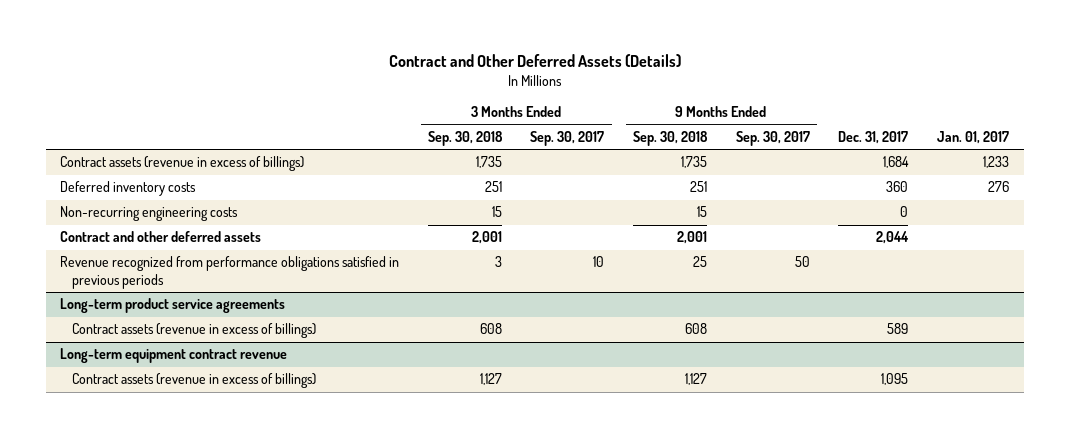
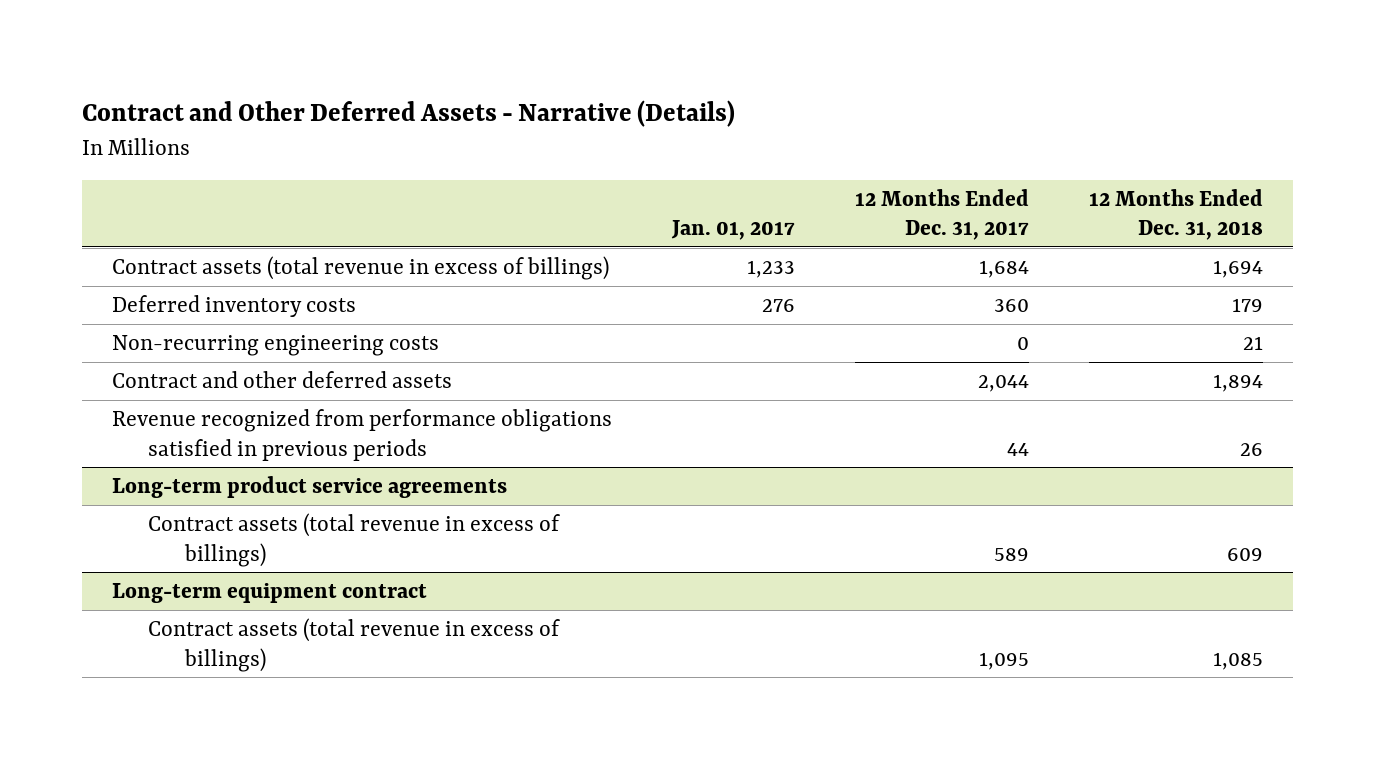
- Contract and Other Deferred Assets (Details)
+ Contract and Other Deferred Assets - Narrative (Details)
- | 3 Months Ended Sep. 30, 2018 | 3 Months Ended Sep. 30, 2017 | 9 Months Ended Sep. 30, 2018 | 9 Months Ended Sep. 30, 2017 | Dec. 31, 2017 | Jan. 01, 2017
+ | Jan. 01, 2017 | 12 Months Ended Dec. 31, 2017 | 12 Months Ended Dec. 31, 2018
- Contract assets (revenue in excess of billings) | 1,735 | | 1,735 | | 1,684 | 1,233
+ Contract assets (total revenue in excess of billings) | 1,233 | 1,684 | 1,694
@ Long-term product service agreements
- Contract assets (revenue in excess of billings) | 608 | | 608 | | 589 |
- Long-term equipment contract revenue
- Contract assets (revenue in excess of billings) | 1,127 | | 1,127 | | 1,095 |
@ Long-term product service agreements
+ Contract assets (total revenue in excess of billings) | | 589 | 609
+ Long-term equipment contract
+ Contract assets (total revenue in excess of billings) | | 1,095 | 1,085

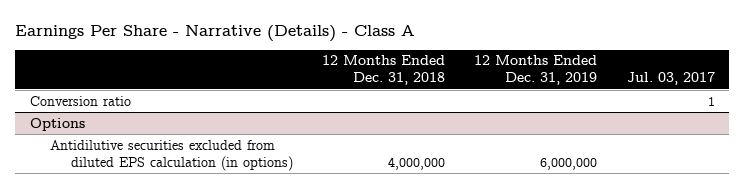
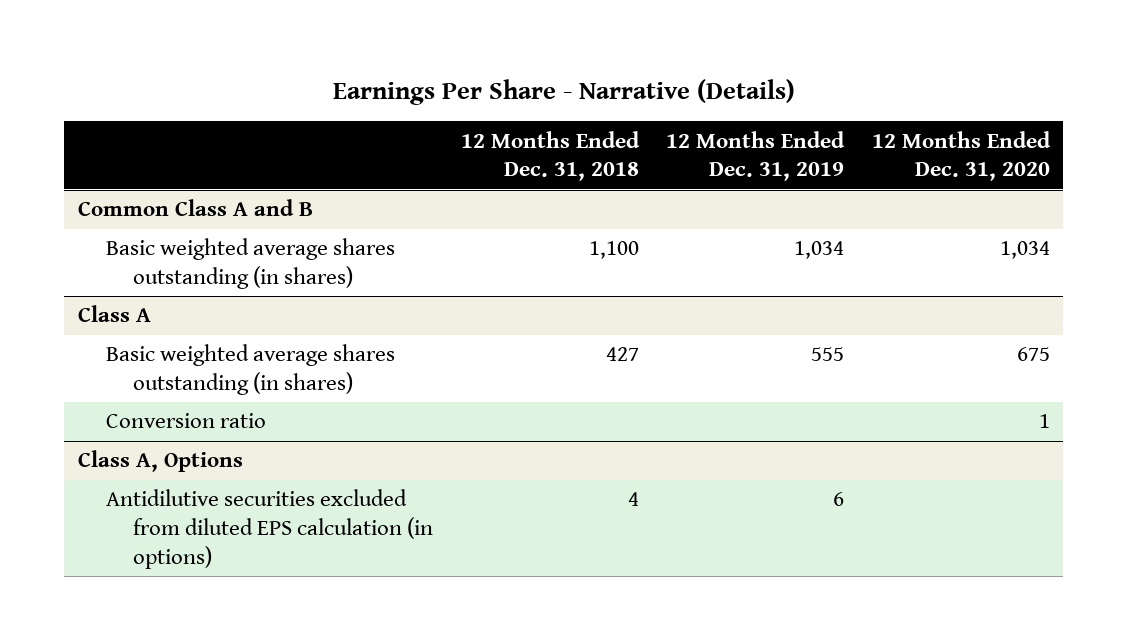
- Earnings Per Share - Narrative (Details) - Class A
+ Earnings Per Share - Narrative (Details)
- | 12 Months Ended Dec. 31, 2018 | 12 Months Ended Dec. 31, 2019 | Jul. 03, 2017
+ | 12 Months Ended Dec. 31, 2018 | 12 Months Ended Dec. 31, 2019 | 12 Months Ended Dec. 31, 2020
- Conversion ratio | | | 1
- Options
- Antidilutive securities excluded from diluted EPS calculation (in options) | 4,000,000 | 6,000,000 |
+ Common Class A and B
+ Basic weighted average shares outstanding (in shares) | 1,100 | 1,034 | 1,034
+ Class A
+ Basic weighted average shares outstanding (in shares) | 427 | 555 | 675
+ Conversion ratio | | | 1
+ Class A, Options
+ Antidilutive securities excluded from diluted EPS calculation (in options) | 4 | 6 |

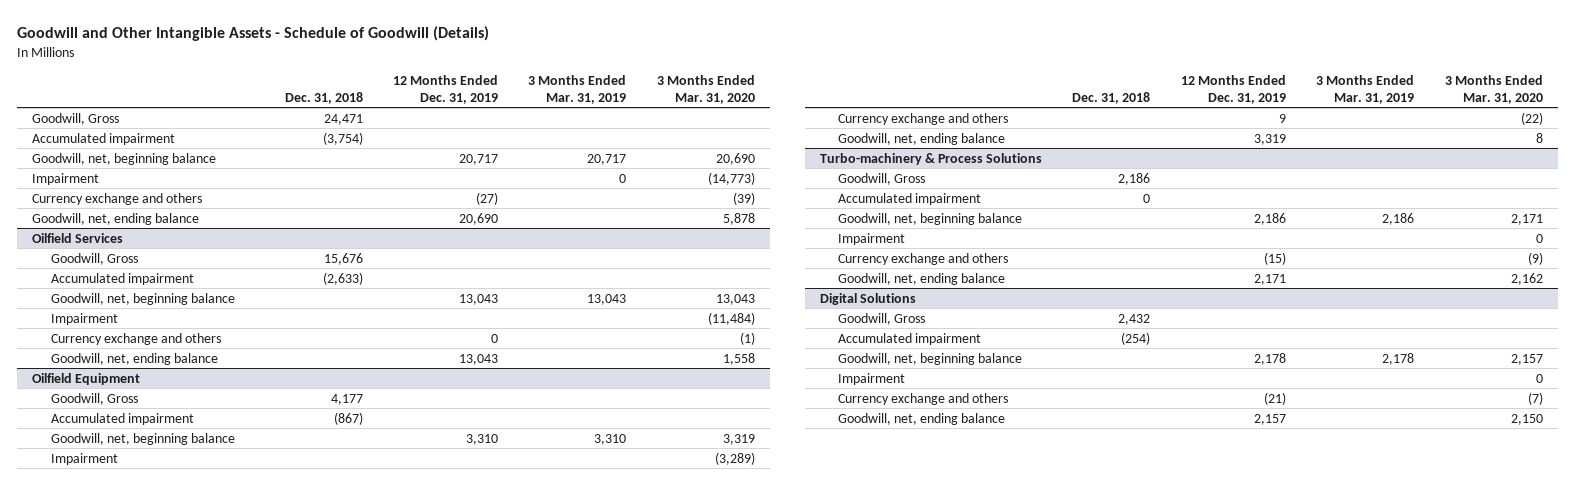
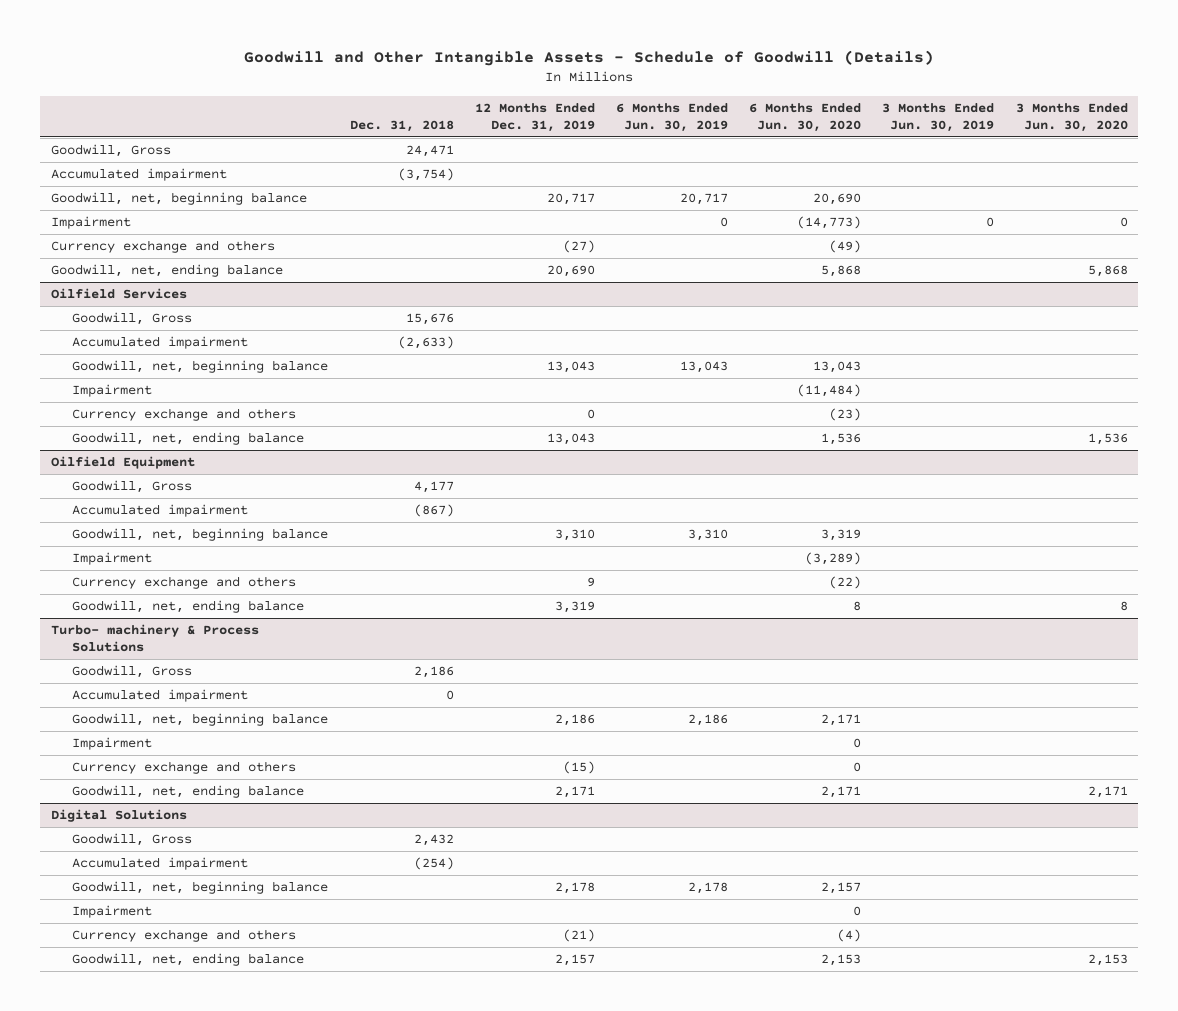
- | Dec. 31, 2018 | 12 Months Ended Dec. 31, 2019 | 3 Months Ended Mar. 31, 2019 | 3 Months Ended Mar. 31, 2020
+ | Dec. 31, 2018 | 12 Months Ended Dec. 31, 2019 | 6 Months Ended Jun. 30, 2019 | 6 Months Ended Jun. 30, 2020 | 3 Months Ended Jun. 30, 2019 | 3 Months Ended Jun. 30, 2020
- Turbo-machinery & Process Solutions
+ Turbo- machinery & Process Solutions

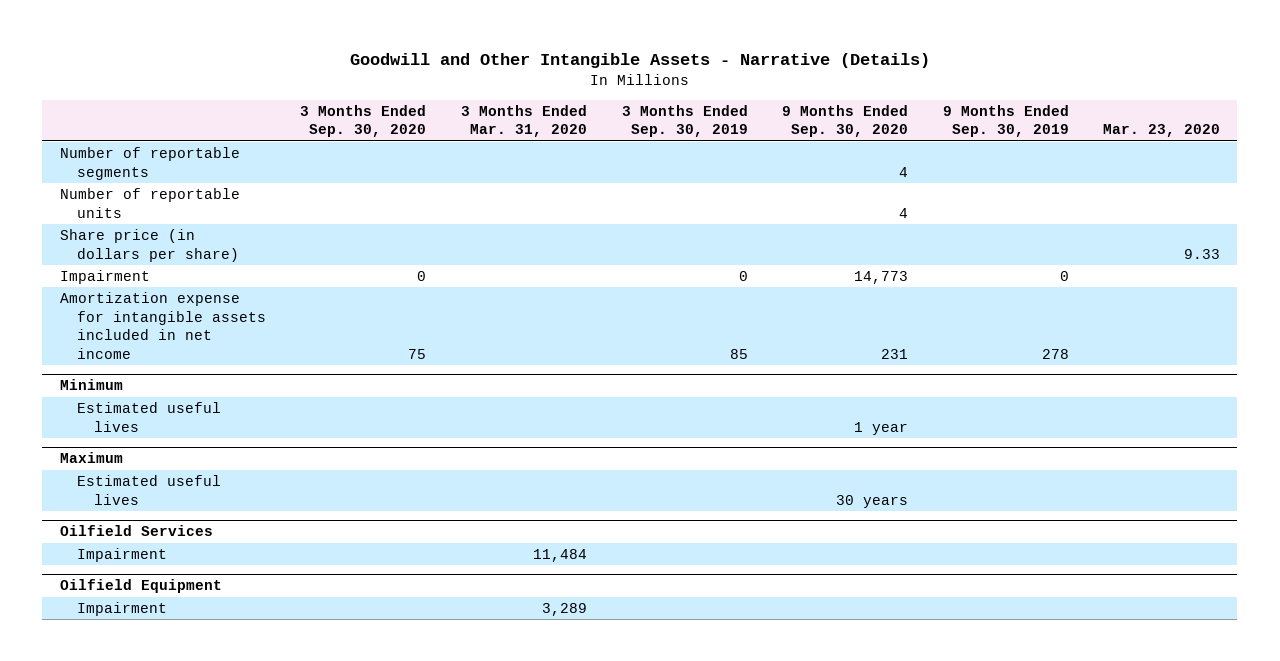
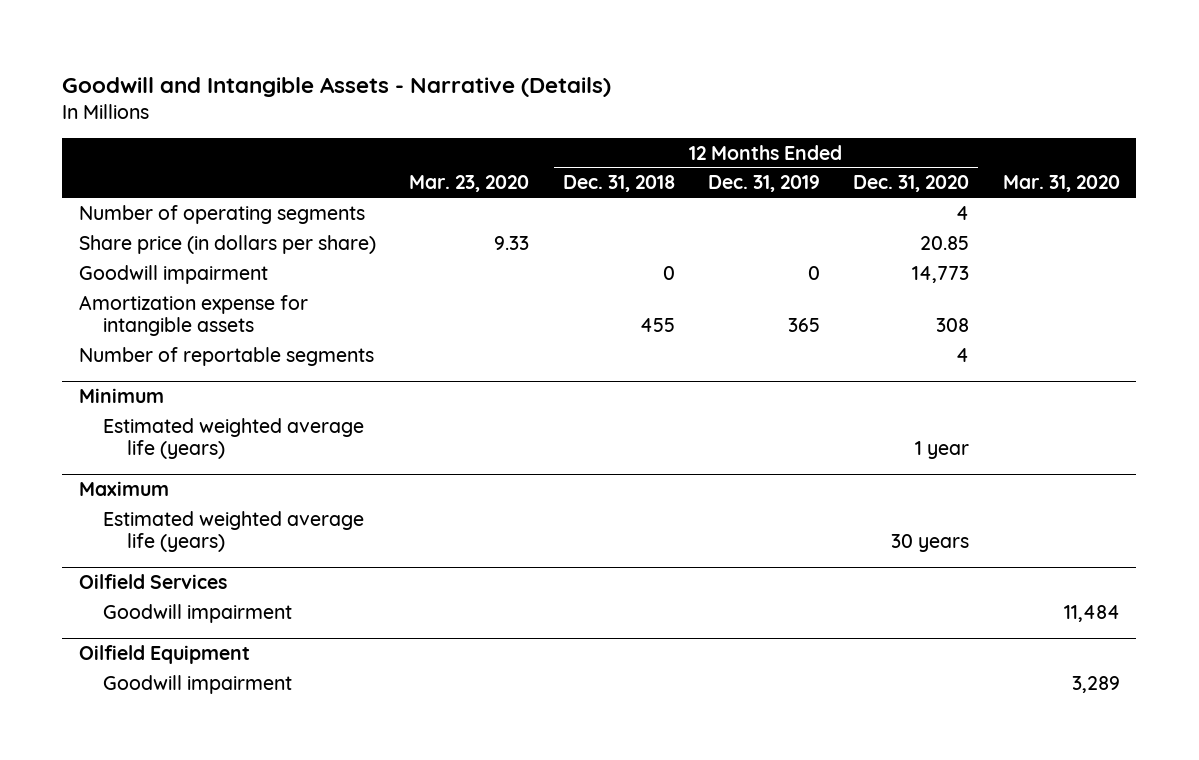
- Goodwill and Other Intangible Assets - Narrative (Details)
+ Goodwill and Intangible Assets - Narrative (Details)
- | 3 Months Ended Sep. 30, 2020 | 3 Months Ended Mar. 31, 2020 | 3 Months Ended Sep. 30, 2019 | 9 Months Ended Sep. 30, 2020 | 9 Months Ended Sep. 30, 2019 | Mar. 23, 2020
+ | Mar. 23, 2020 | 12 Months Ended Dec. 31, 2018 | 12 Months Ended Dec. 31, 2019 | 12 Months Ended Dec. 31, 2020 | Mar. 31, 2020
- Number of reportable units | | | | 4 | |
+ Number of operating segments | | | | 4 |
- Impairment | 0 | | 0 | 14,773 | 0 |
- Amortization expense for intangible assets included in net income | 75 | | 85 | 231 | 278 |
+ Goodwill impairment | | 0 | 0 | 14,773 |
+ Amortization expense for intangible assets | | 455 | 365 | 308 |
moved down: Number of reportable segments | | | | 4 |
@ Minimum
- Estimated useful lives | | | | 1 year | |
+ Estimated weighted average life (years) | | | | 1 year |
@ Maximum
- Estimated useful lives | | | | 30 years | |
+ Estimated weighted average life (years) | | | | 30 years |
@ Oilfield Services
- Impairment | | 11,484 | | | |
+ Goodwill impairment | | | | | 11,484
@ Oilfield Equipment
- Impairment | | 3,289 | | | |
+ Goodwill impairment | | | | | 3,289

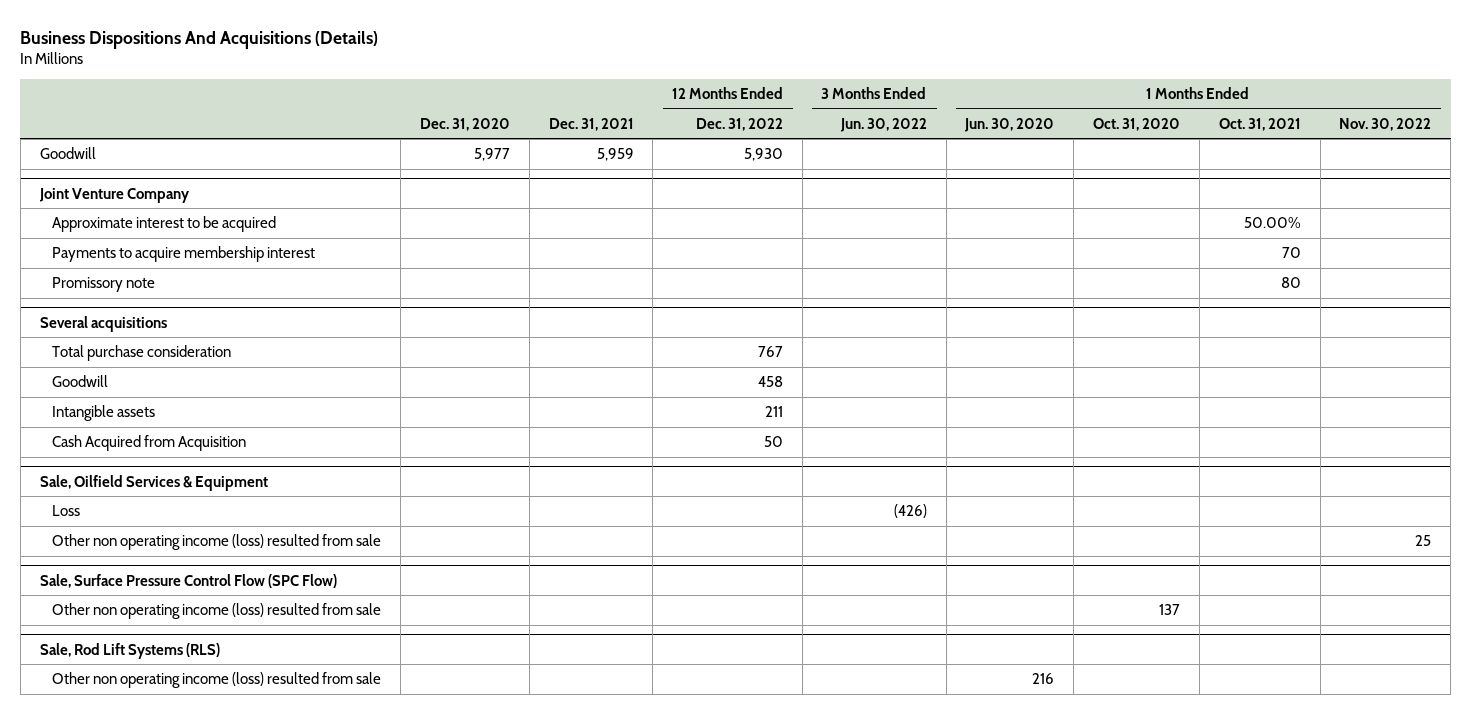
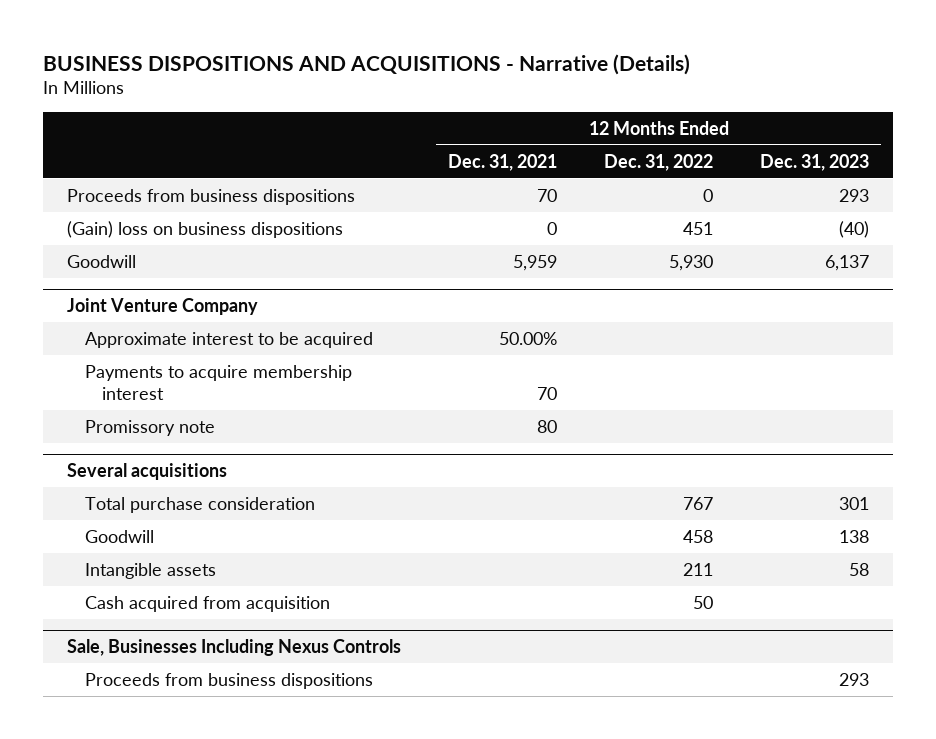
- Business Dispositions And Acquisitions (Details)
+ BUSINESS DISPOSITIONS AND ACQUISITIONS - Narrative (Details)
- | Dec. 31, 2020 | Dec. 31, 2021 | 12 Months Ended Dec. 31, 2022 | 3 Months Ended Jun. 30, 2022 | 1 Months Ended Jun. 30, 2020 | 1 Months Ended Oct. 31, 2020 | 1 Months Ended Oct. 31, 2021 | 1 Months Ended Nov. 30, 2022
+ | 12 Months Ended Dec. 31, 2021 | 12 Months Ended Dec. 31, 2022 | 12 Months Ended Dec. 31, 2023
+ Proceeds from business dispositions | 70 | 0 | 293
+ (Gain) loss on business dispositions | 0 | 451 | (40)
@ Several acquisitions
- Cash Acquired from Acquisition | | | 50 | | | | |
- Sale, Oilfield Services & Equipment
- Loss | | | | (426) | | | |
- Other non operating income (loss) resulted from sale | | | | | | | | 25
- Sale, Surface Pressure Control Flow (SPC Flow)
- Other non operating income (loss) resulted from sale | | | | | | 137 | |
- Sale, Rod Lift Systems (RLS)
- Other non operating income (loss) resulted from sale | | | | | 216 | | |
@ Several acquisitions
+ Cash acquired from acquisition | | 50 |
+ Sale, Businesses Including Nexus Controls
+ Proceeds from business dispositions | | | 293

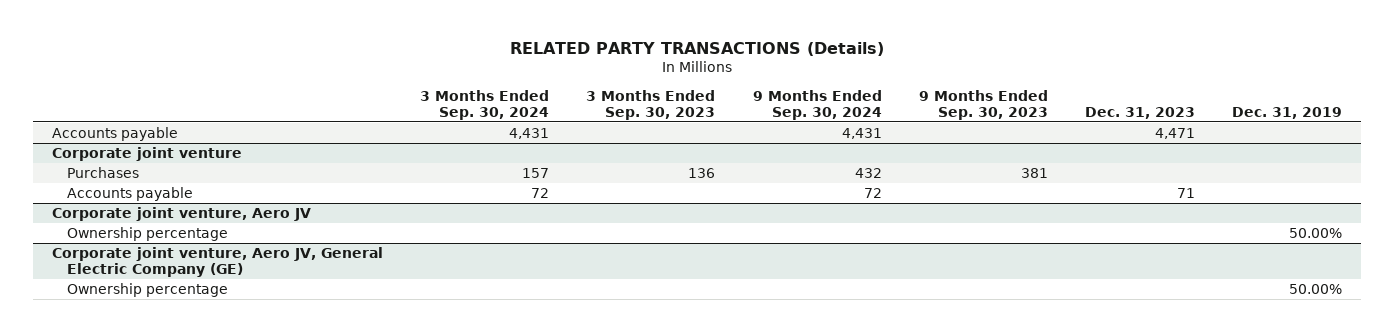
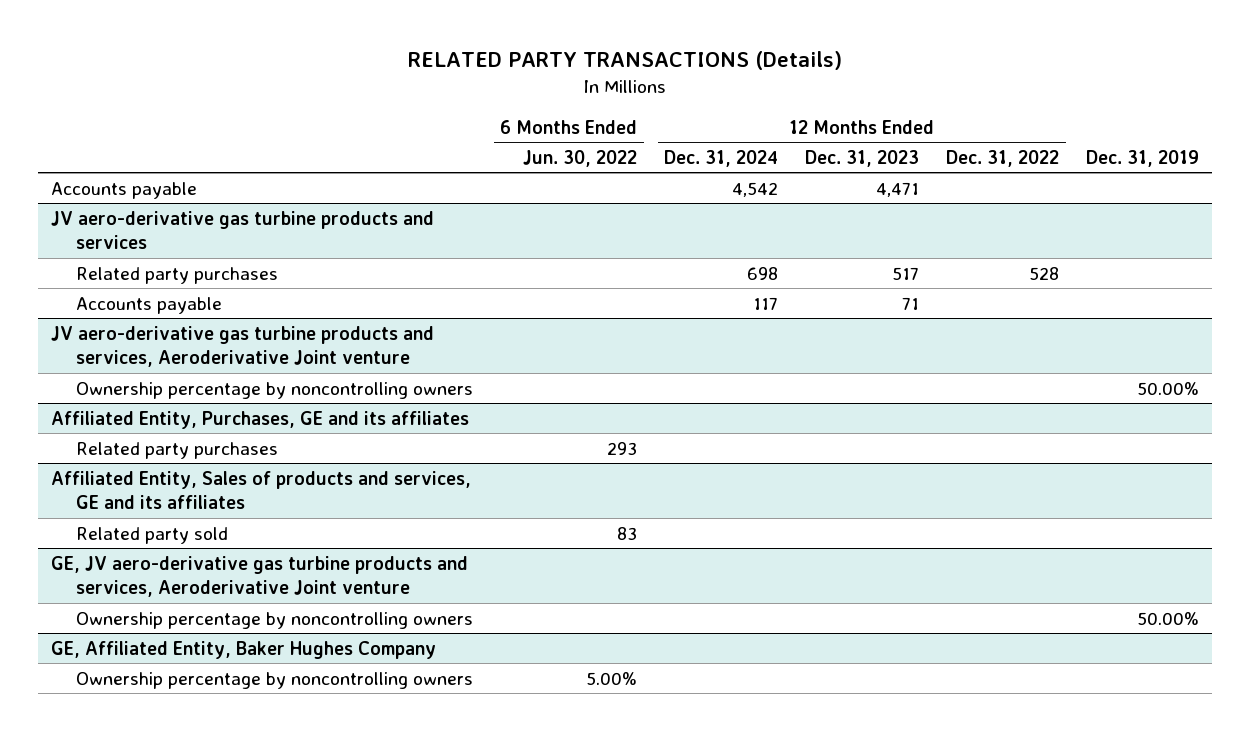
- | 3 Months Ended Sep. 30, 2024 | 3 Months Ended Sep. 30, 2023 | 9 Months Ended Sep. 30, 2024 | 9 Months Ended Sep. 30, 2023 | Dec. 31, 2023 | Dec. 31, 2019
+ | 6 Months Ended Jun. 30, 2022 | 12 Months Ended Dec. 31, 2024 | 12 Months Ended Dec. 31, 2023 | 12 Months Ended Dec. 31, 2022 | Dec. 31, 2019
- Corporate joint venture
- Purchases | 157 | 136 | 432 | 381 | |
+ JV aero-derivative gas turbine products and services
+ Related party purchases | | 698 | 517 | 528 |
- Corporate joint venture, Aero JV
- Ownership percentage | | | | | | 50.00%
- Corporate joint venture, Aero JV, General Electric Company (GE)
- Ownership percentage | | | | | | 50.00%
+ JV aero-derivative gas turbine products and services, Aeroderivative Joint venture
+ Ownership percentage by noncontrolling owners | | | | | 50.00%
+ Affiliated Entity, Purchases, GE and its affiliates
+ Related party purchases | 293 | | | |
+ Affiliated Entity, Sales of products and services, GE and its affiliates
+ Related party sold | 83 | | | |
+ GE, JV aero-derivative gas turbine products and services, Aeroderivative Joint venture
+ Ownership percentage by noncontrolling owners | | | | | 50.00%
+ GE, Affiliated Entity, Baker Hughes Company
+ Ownership percentage by noncontrolling owners | 5.00% | | | |

